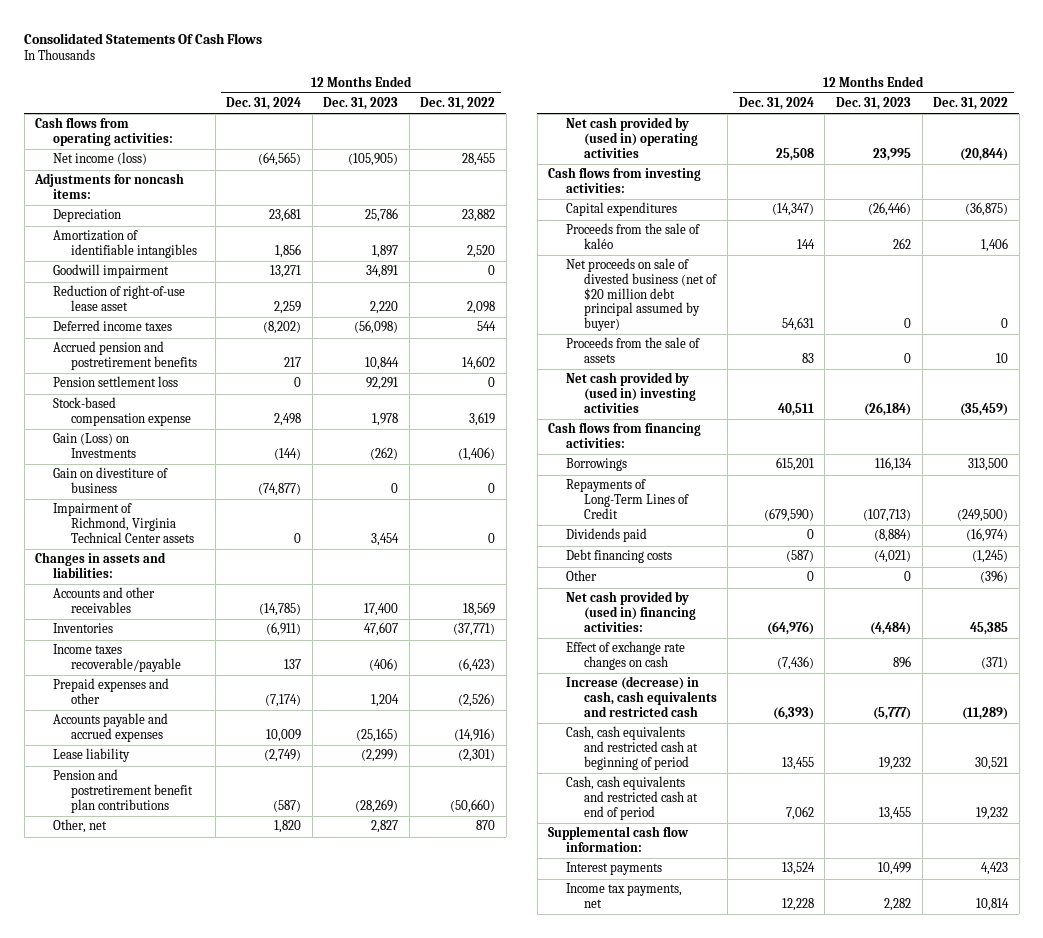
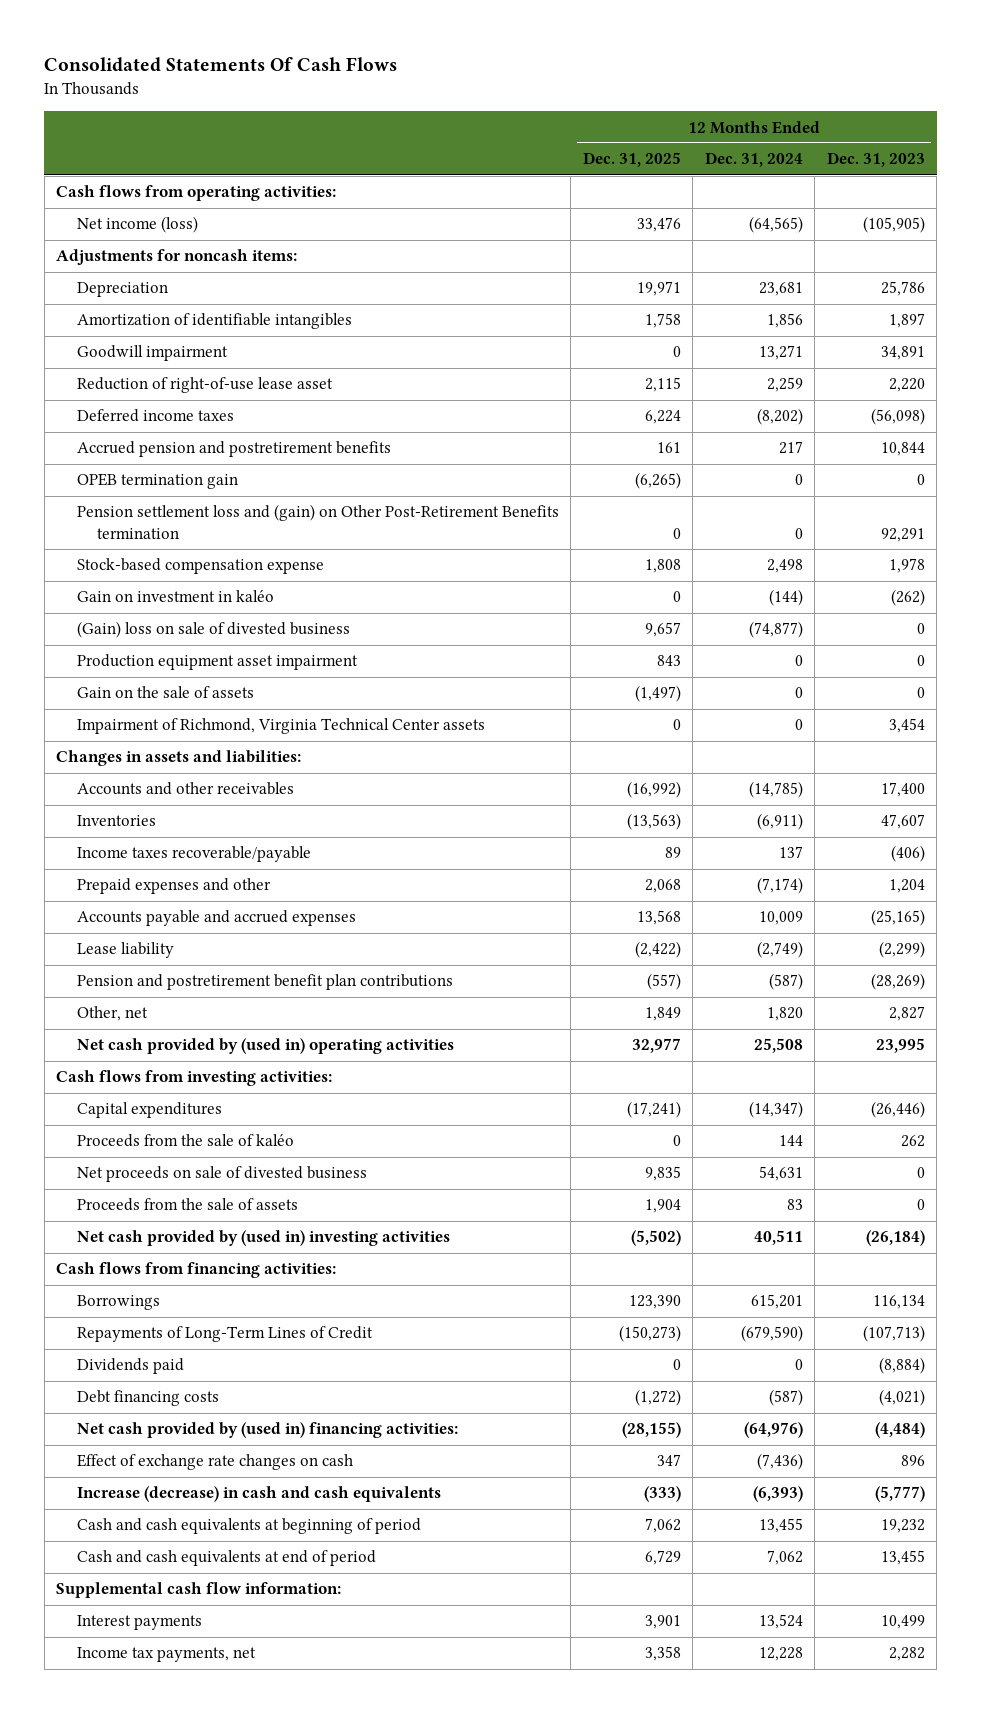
- | 12 Months Ended Dec. 31, 2024 | 12 Months Ended Dec. 31, 2023 | 12 Months Ended Dec. 31, 2022
+ | 12 Months Ended Dec. 31, 2025 | 12 Months Ended Dec. 31, 2024 | 12 Months Ended Dec. 31, 2023
- Pension settlement loss | 0 | 92,291 | 0
+ OPEB termination gain | (6,265) | 0 | 0
+ Pension settlement loss and (gain) on Other Post-Retirement Benefits termination | 0 | 0 | 92,291
- Gain (Loss) on Investments | (144) | (262) | (1,406)
- Gain on divestiture of business | (74,877) | 0 | 0
+ Gain on investment in kaléo | 0 | (144) | (262)
+ (Gain) loss on sale of divested business | 9,657 | (74,877) | 0
+ Production equipment asset impairment | 843 | 0 | 0
+ Gain on the sale of assets | (1,497) | 0 | 0
- Net proceeds on sale of divested business (net of $20 million debt principal assumed by buyer) | 54,631 | 0 | 0
+ Net proceeds on sale of divested business | 9,835 | 54,631 | 0
- Other | 0 | 0 | (396)
- Increase (decrease) in cash, cash equivalents and restricted cash | (6,393) | (5,777) | (11,289)
- Cash, cash equivalents and restricted cash at beginning of period | 13,455 | 19,232 | 30,521
- Cash, cash equivalents and restricted cash at end of period | 7,062 | 13,455 | 19,232
+ Increase (decrease) in cash and cash equivalents | (333) | (6,393) | (5,777)
+ Cash and cash equivalents at beginning of period | 7,062 | 13,455 | 19,232
+ Cash and cash equivalents at end of period | 6,729 | 7,062 | 13,455

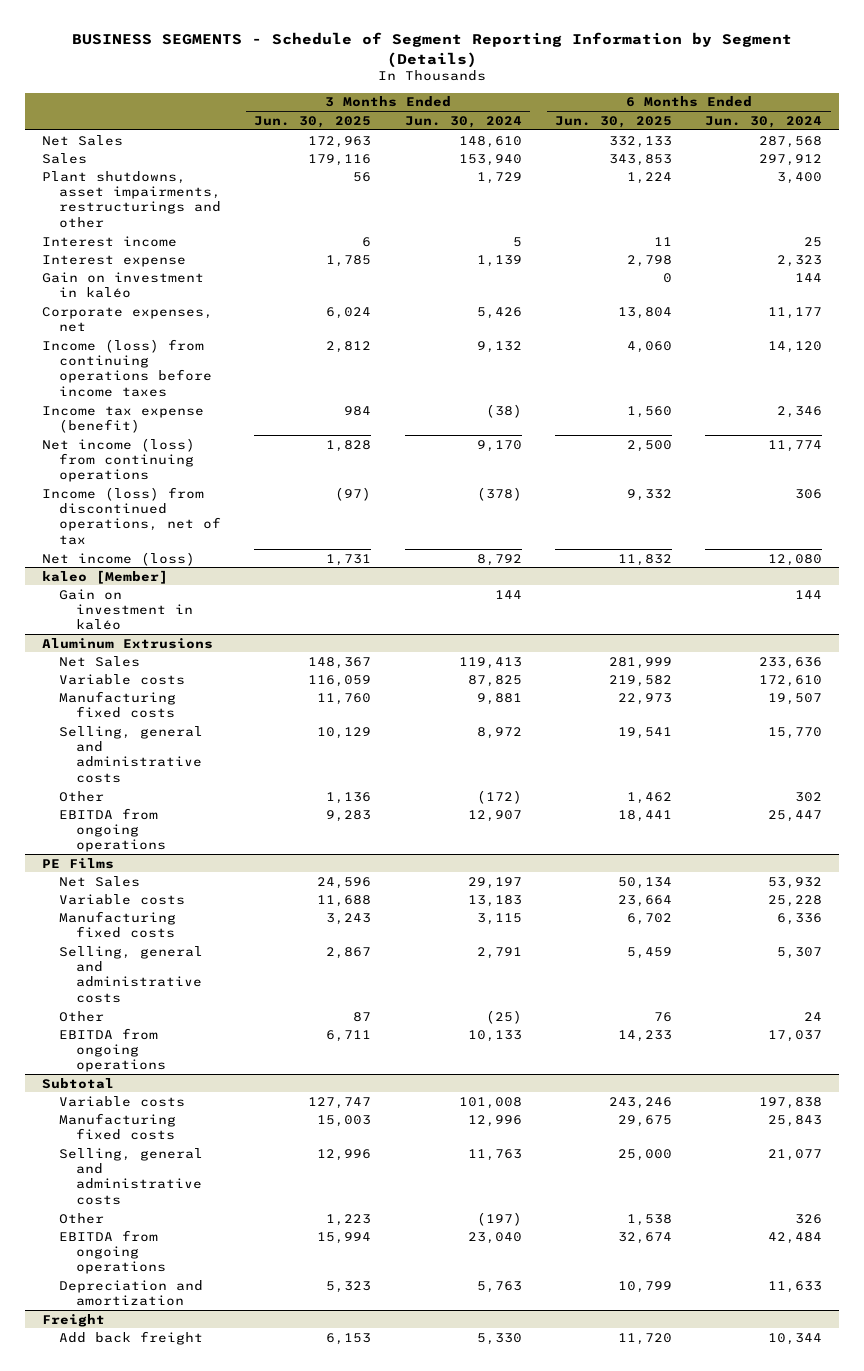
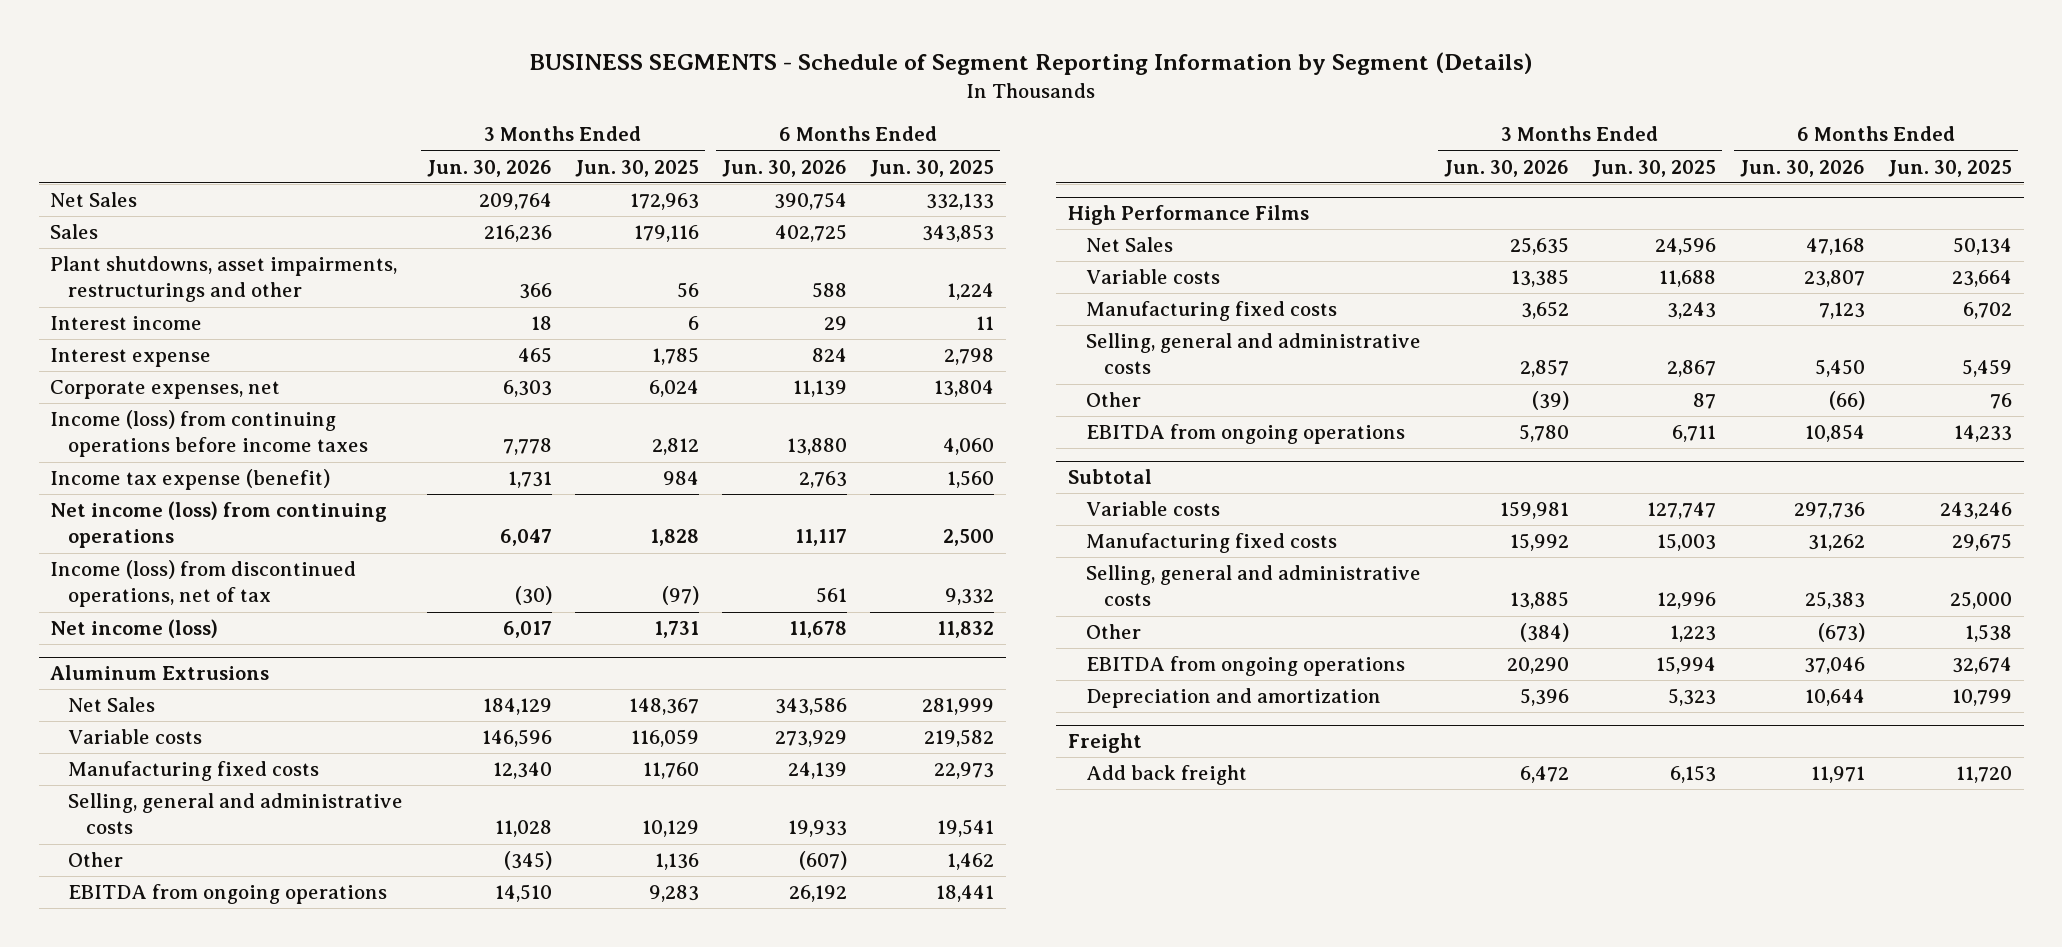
- | 3 Months Ended Jun. 30, 2025 | 3 Months Ended Jun. 30, 2024 | 6 Months Ended Jun. 30, 2025 | 6 Months Ended Jun. 30, 2024
+ | 3 Months Ended Jun. 30, 2026 | 3 Months Ended Jun. 30, 2025 | 6 Months Ended Jun. 30, 2026 | 6 Months Ended Jun. 30, 2025
- Gain on investment in kaléo | | | 0 | 144
- kaleo [Member]
- Gain on investment in kaléo | | 144 | | 144
- PE Films
+ High Performance Films

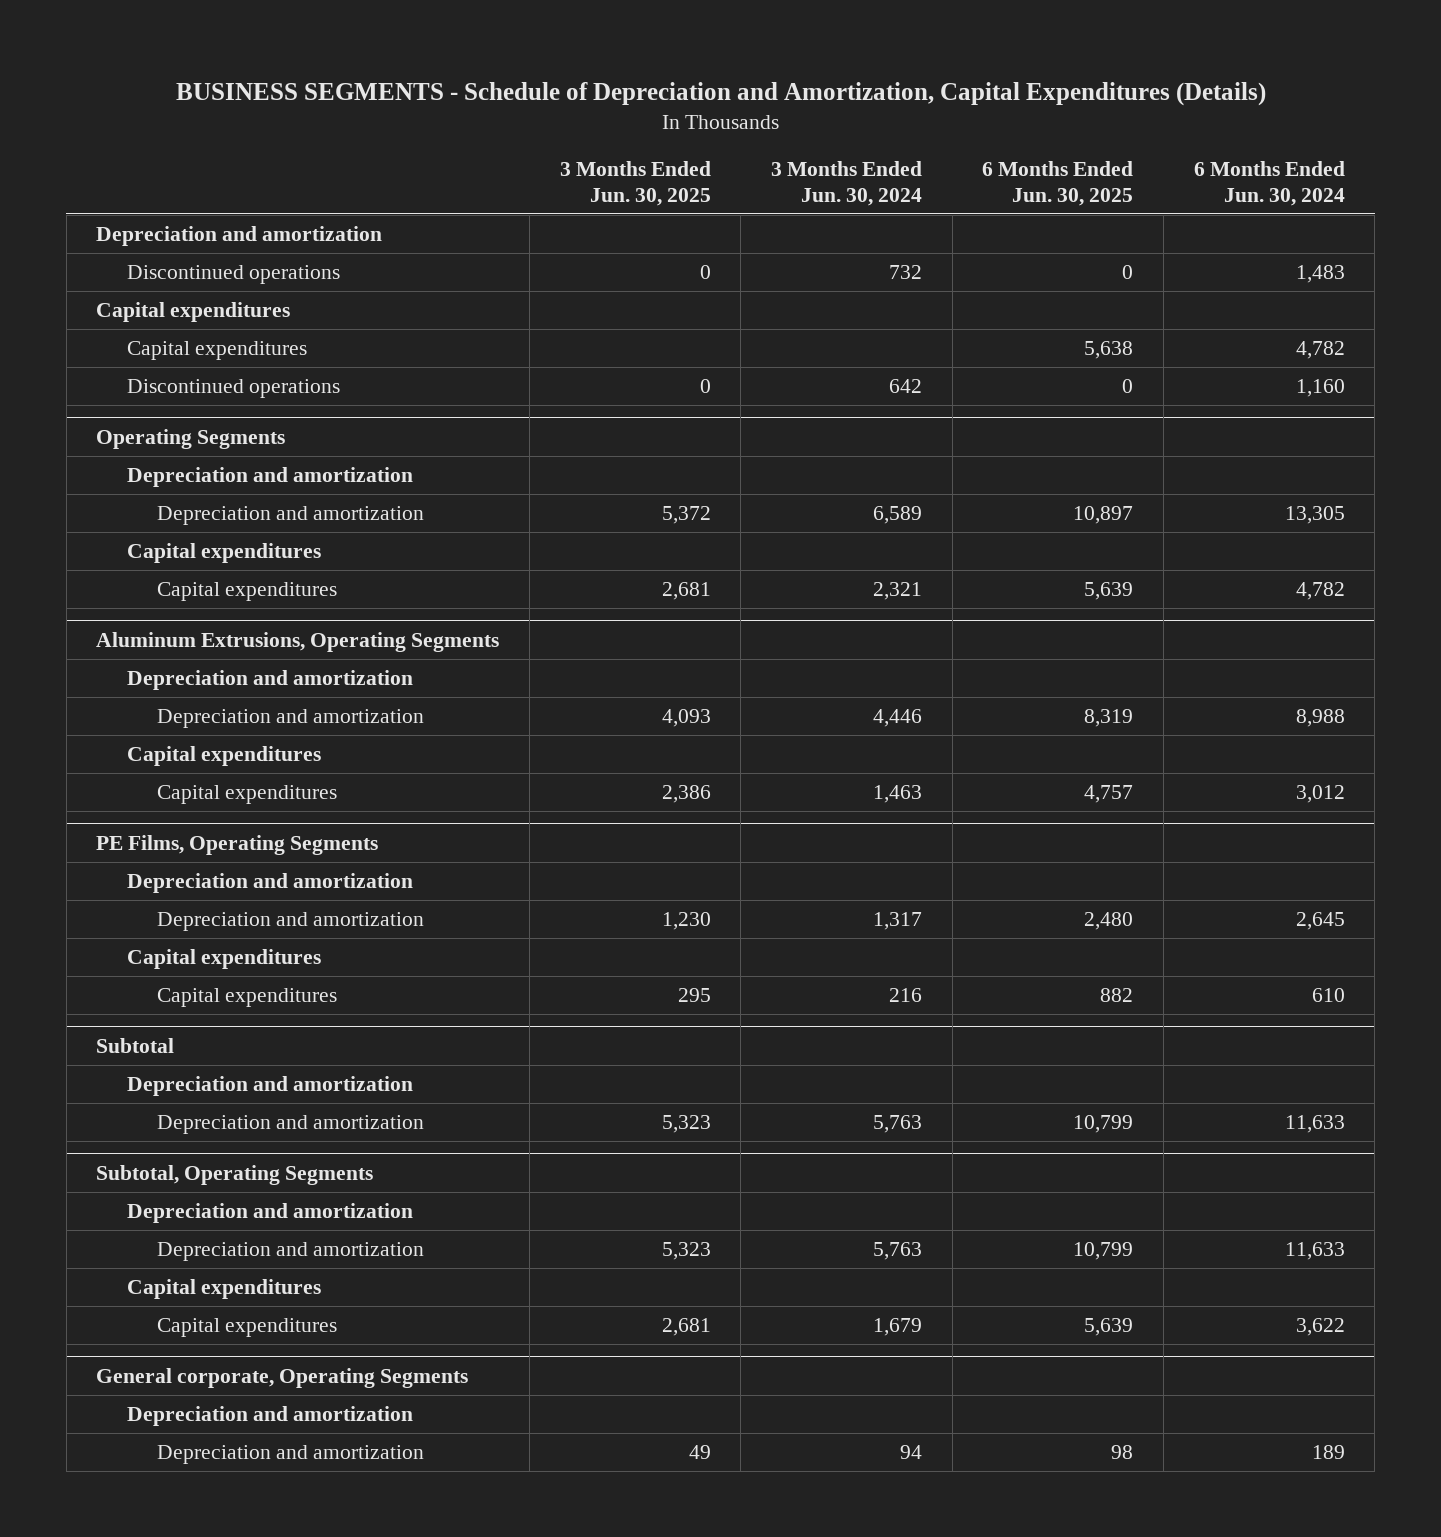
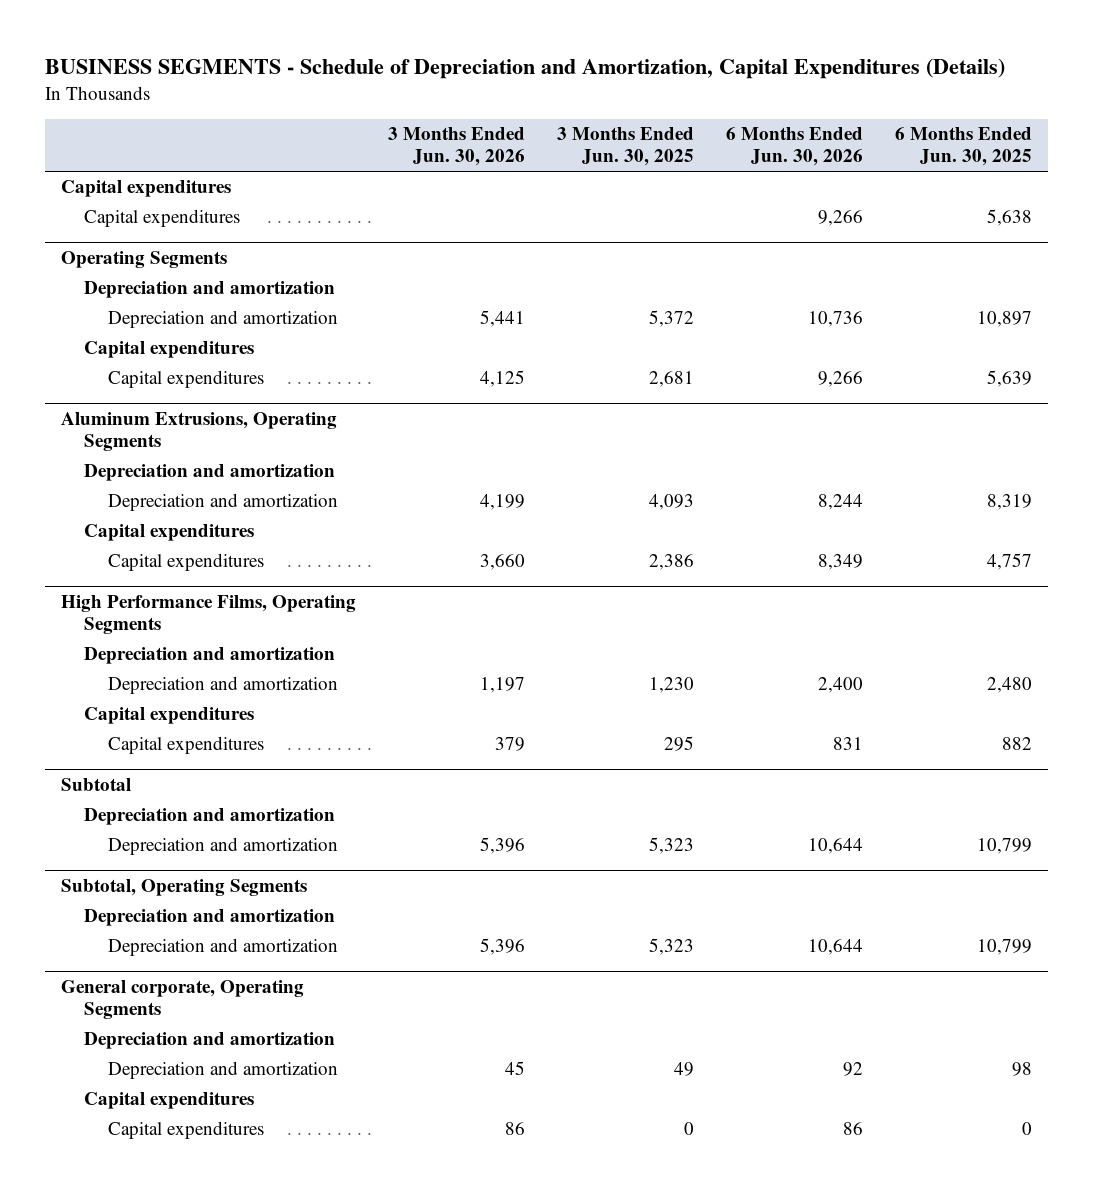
- | 3 Months Ended Jun. 30, 2025 | 3 Months Ended Jun. 30, 2024 | 6 Months Ended Jun. 30, 2025 | 6 Months Ended Jun. 30, 2024
+ | 3 Months Ended Jun. 30, 2026 | 3 Months Ended Jun. 30, 2025 | 6 Months Ended Jun. 30, 2026 | 6 Months Ended Jun. 30, 2025
- Depreciation and amortization
- Discontinued operations | 0 | 732 | 0 | 1,483
- Discontinued operations | 0 | 642 | 0 | 1,160
- PE Films, Operating Segments
+ High Performance Films, Operating Segments
@ Subtotal, Operating Segments
- Capital expenditures
- Capital expenditures | 2,681 | 1,679 | 5,639 | 3,622
@ General corporate, Operating Segments
+ Capital expenditures
+ Capital expenditures | 86 | 0 | 86 | 0

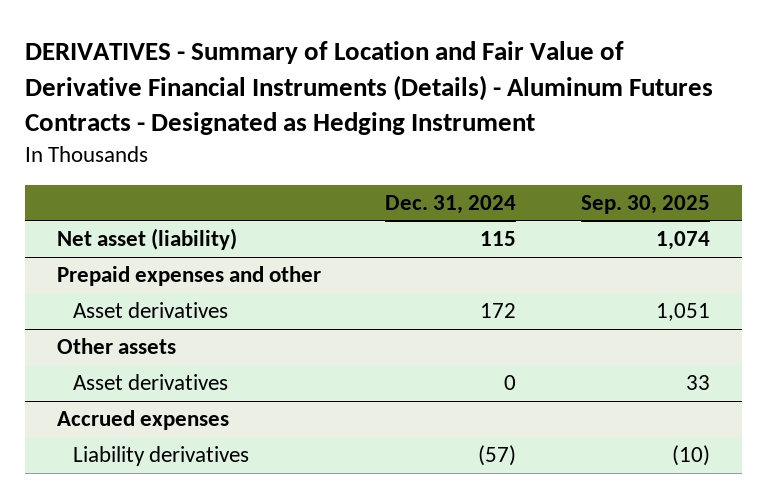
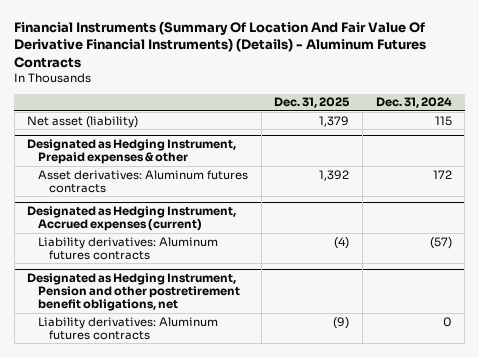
- DERIVATIVES - Summary of Location and Fair Value of Derivative Financial Instruments (Details) - Aluminum Futures Contracts - Designated as Hedging Instrument
+ Financial Instruments (Summary Of Location And Fair Value Of Derivative Financial Instruments) (Details) - Aluminum Futures Contracts
- | Dec. 31, 2024 | Sep. 30, 2025
+ | Dec. 31, 2025 | Dec. 31, 2024
- Prepaid expenses and other
- Asset derivatives | 172 | 1,051
- Other assets
- Asset derivatives | 0 | 33
- Accrued expenses
- Liability derivatives | (57) | (10)
+ Designated as Hedging Instrument, Prepaid expenses & other
+ Asset derivatives: Aluminum futures contracts | 1,392 | 172
+ Designated as Hedging Instrument, Accrued expenses (current)
+ Liability derivatives: Aluminum futures contracts | (4) | (57)
+ Designated as Hedging Instrument, Pension and other postretirement benefit obligations, net
+ Liability derivatives: Aluminum futures contracts | (9) | 0

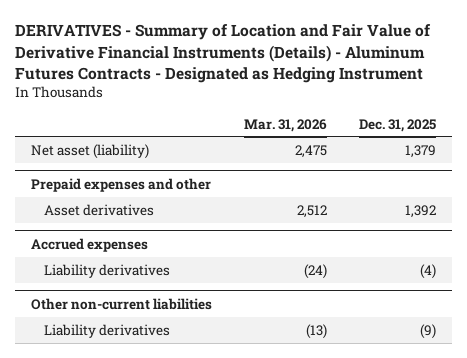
- Financial Instruments (Summary Of Location And Fair Value Of Derivative Financial Instruments) (Details) - Aluminum Futures Contracts
+ DERIVATIVES - Summary of Location and Fair Value of Derivative Financial Instruments (Details) - Aluminum Futures Contracts - Designated as Hedging Instrument
- | Dec. 31, 2025 | Dec. 31, 2024
+ | Mar. 31, 2026 | Dec. 31, 2025
- Designated as Hedging Instrument, Prepaid expenses & other
- Asset derivatives: Aluminum futures contracts | 1,392 | 172
- Designated as Hedging Instrument, Accrued expenses (current)
- Liability derivatives: Aluminum futures contracts | (4) | (57)
- Designated as Hedging Instrument, Pension and other postretirement benefit obligations, net
- Liability derivatives: Aluminum futures contracts | (9) | 0
+ Prepaid expenses and other
+ Asset derivatives | 2,512 | 1,392
+ Accrued expenses
+ Liability derivatives | (24) | (4)
+ Other non-current liabilities
+ Liability derivatives | (13) | (9)

